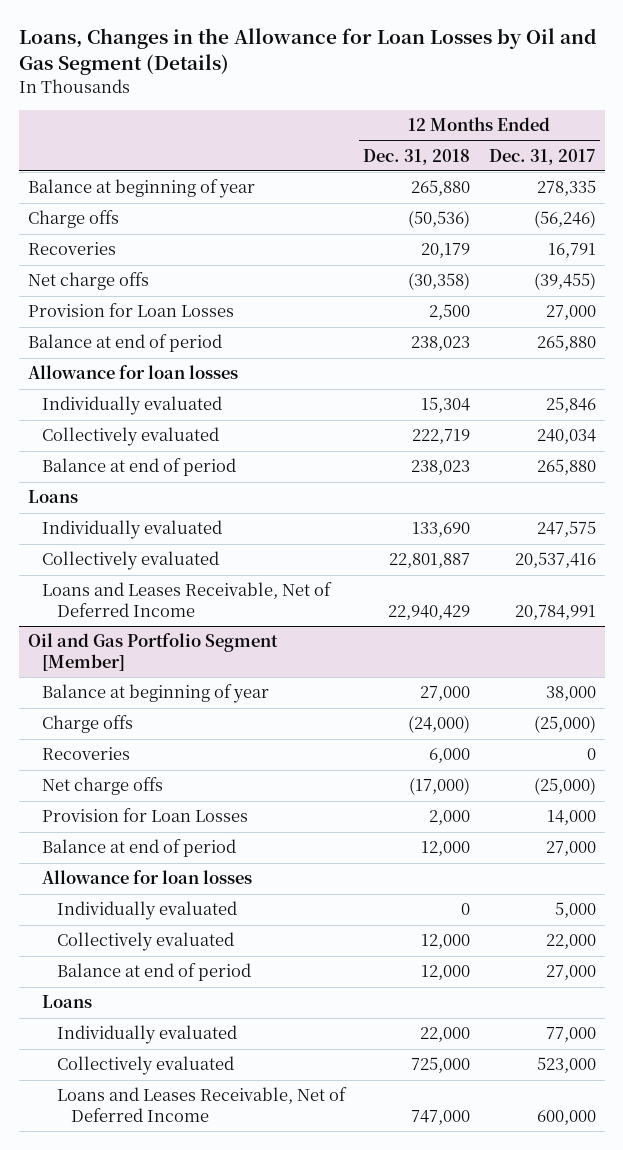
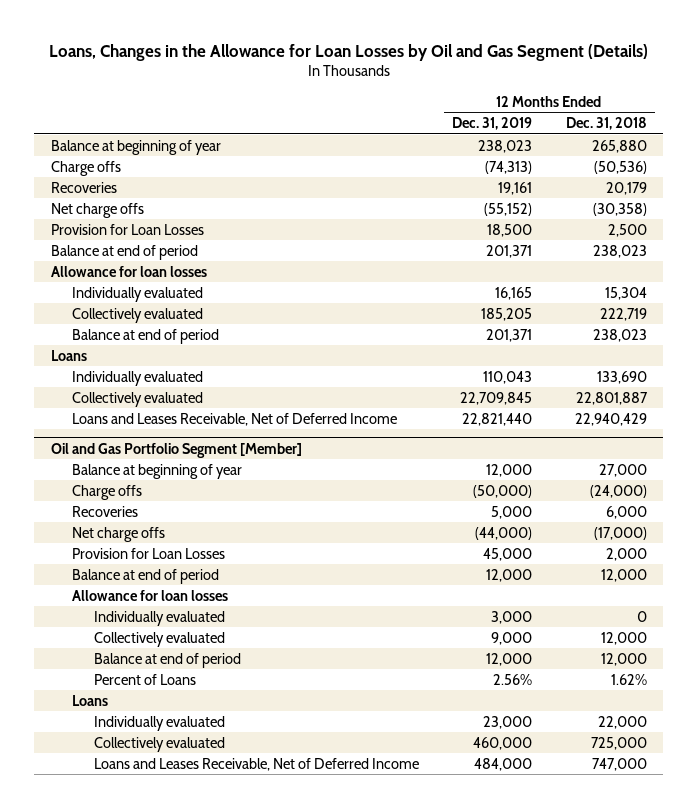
- | 12 Months Ended Dec. 31, 2018 | 12 Months Ended Dec. 31, 2017
+ | 12 Months Ended Dec. 31, 2019 | 12 Months Ended Dec. 31, 2018
@ Oil and Gas Portfolio Segment [Member]
+ Percent of Loans | 2.56% | 1.62%

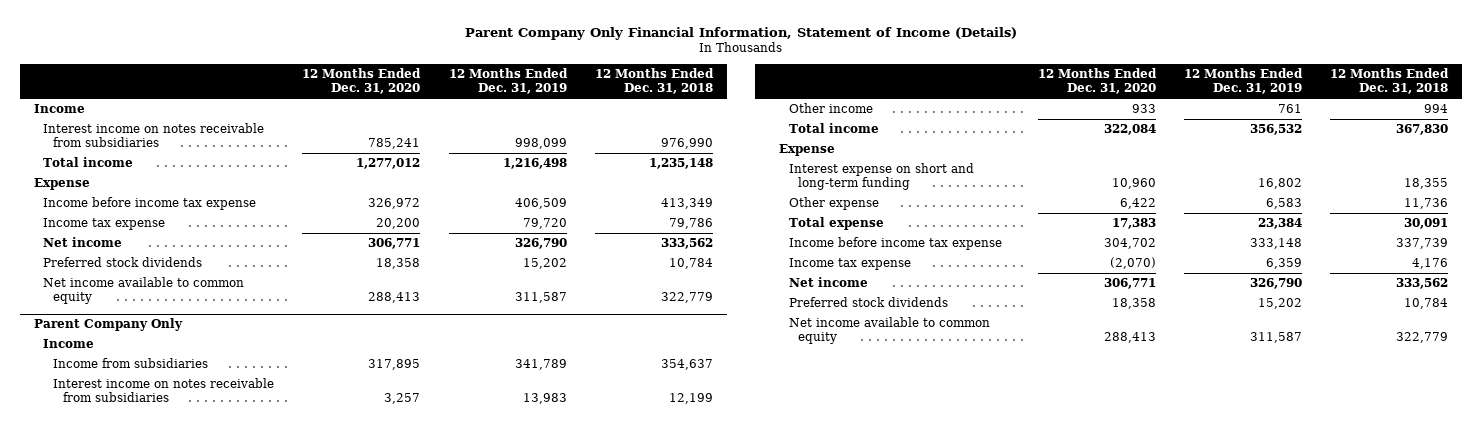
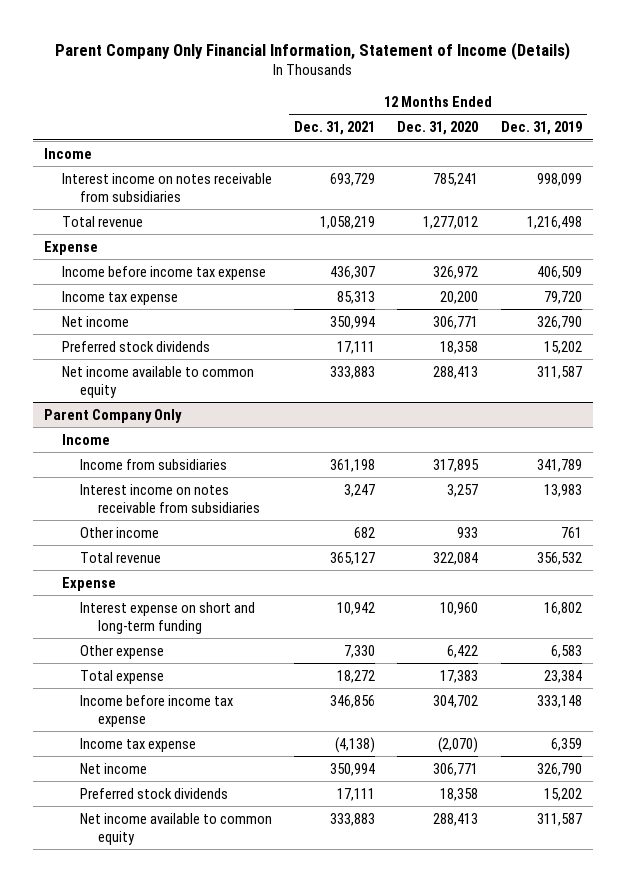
- | 12 Months Ended Dec. 31, 2020 | 12 Months Ended Dec. 31, 2019 | 12 Months Ended Dec. 31, 2018
+ | 12 Months Ended Dec. 31, 2021 | 12 Months Ended Dec. 31, 2020 | 12 Months Ended Dec. 31, 2019
- Total income | 1,277,012 | 1,216,498 | 1,235,148
+ Total revenue | 1,058,219 | 1,277,012 | 1,216,498
@ Parent Company Only
- Total income | 322,084 | 356,532 | 367,830
+ Total revenue | 365,127 | 322,084 | 356,532

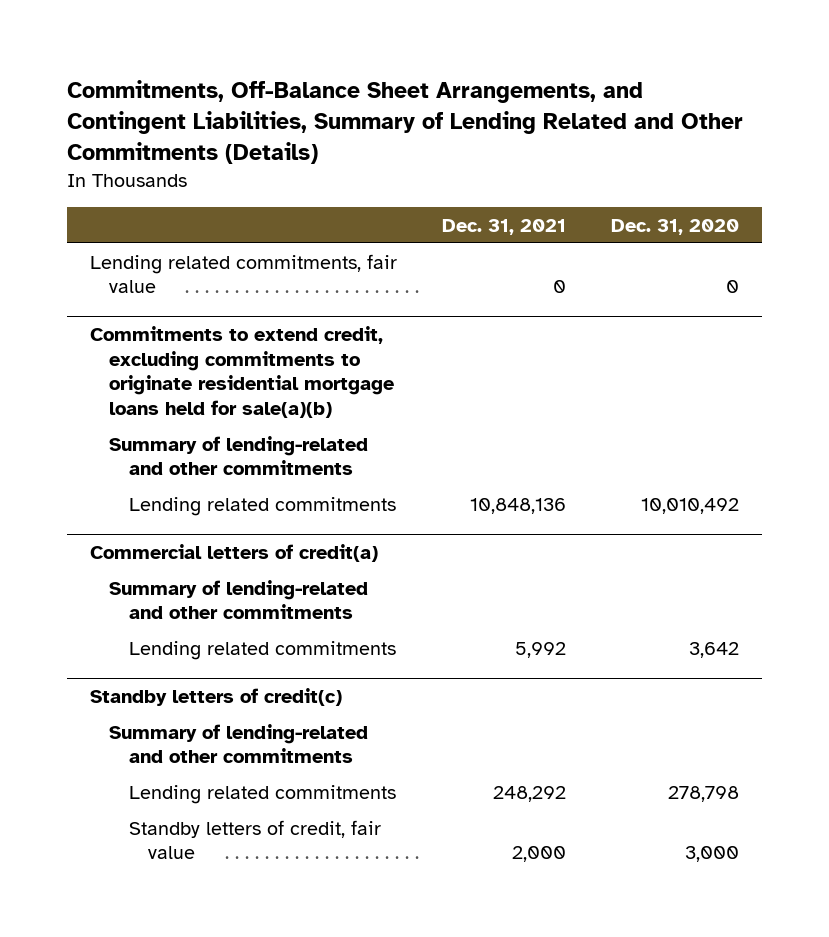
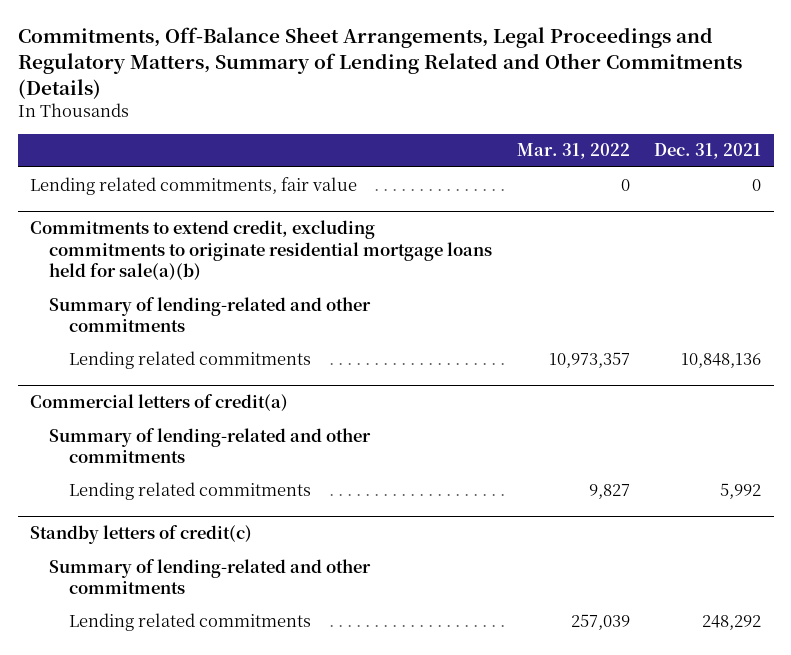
- Commitments, Off-Balance Sheet Arrangements, and Contingent Liabilities, Summary of Lending Related and Other Commitments (Details)
+ Commitments, Off-Balance Sheet Arrangements, Legal Proceedings and Regulatory Matters, Summary of Lending Related and Other Commitments (Details)
- | Dec. 31, 2021 | Dec. 31, 2020
+ | Mar. 31, 2022 | Dec. 31, 2021
@ Standby letters of credit(c)
- Standby letters of credit, fair value | 2,000 | 3,000

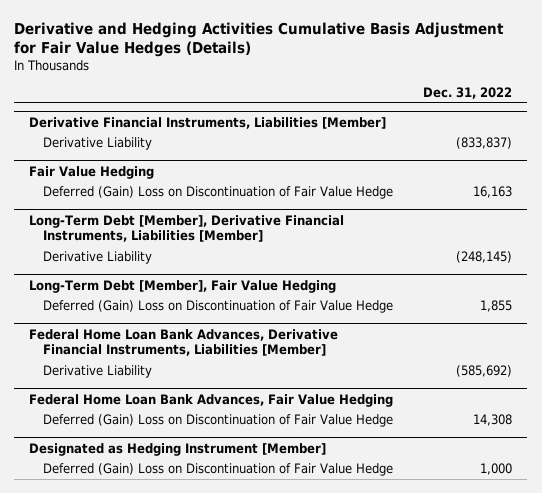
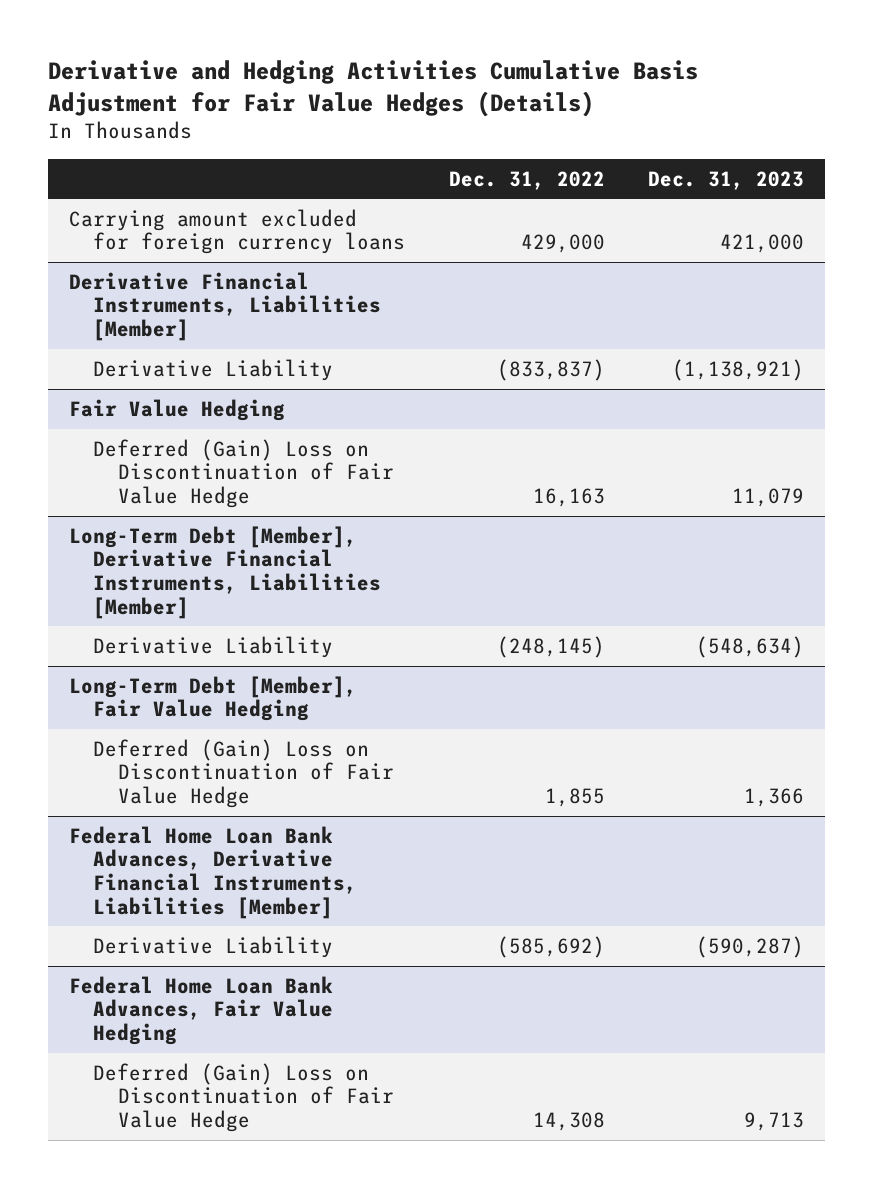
- | Dec. 31, 2022
+ | Dec. 31, 2022 | Dec. 31, 2023
+ Carrying amount excluded for foreign currency loans | 429,000 | 421,000
- Designated as Hedging Instrument [Member]
- Deferred (Gain) Loss on Discontinuation of Fair Value Hedge | 1,000

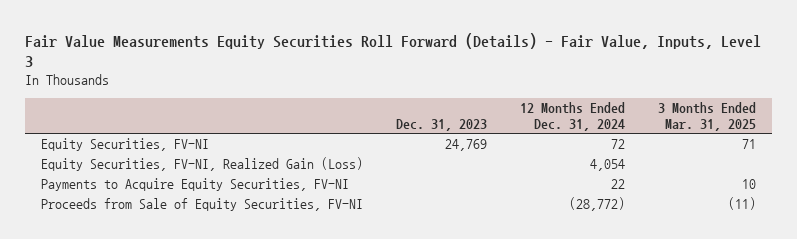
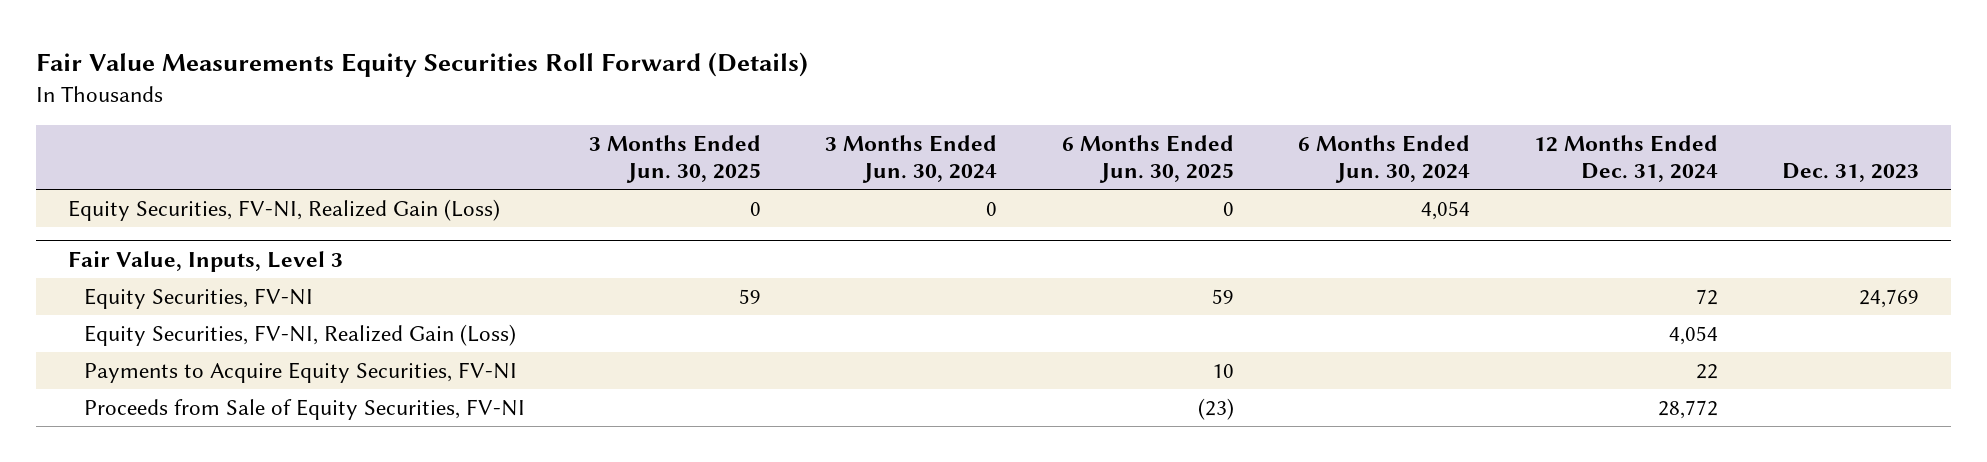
- Fair Value Measurements Equity Securities Roll Forward (Details) - Fair Value, Inputs, Level 3
+ Fair Value Measurements Equity Securities Roll Forward (Details)
- | Dec. 31, 2023 | 12 Months Ended Dec. 31, 2024 | 3 Months Ended Mar. 31, 2025
+ | 3 Months Ended Jun. 30, 2025 | 3 Months Ended Jun. 30, 2024 | 6 Months Ended Jun. 30, 2025 | 6 Months Ended Jun. 30, 2024 | 12 Months Ended Dec. 31, 2024 | Dec. 31, 2023
+ Equity Securities, FV-NI, Realized Gain (Loss) | 0 | 0 | 0 | 4,054 | |
+ Fair Value, Inputs, Level 3
- Proceeds from Sale of Equity Securities, FV-NI | | (28,772) | (11)
+ Proceeds from Sale of Equity Securities, FV-NI | | | (23) | | 28,772 |

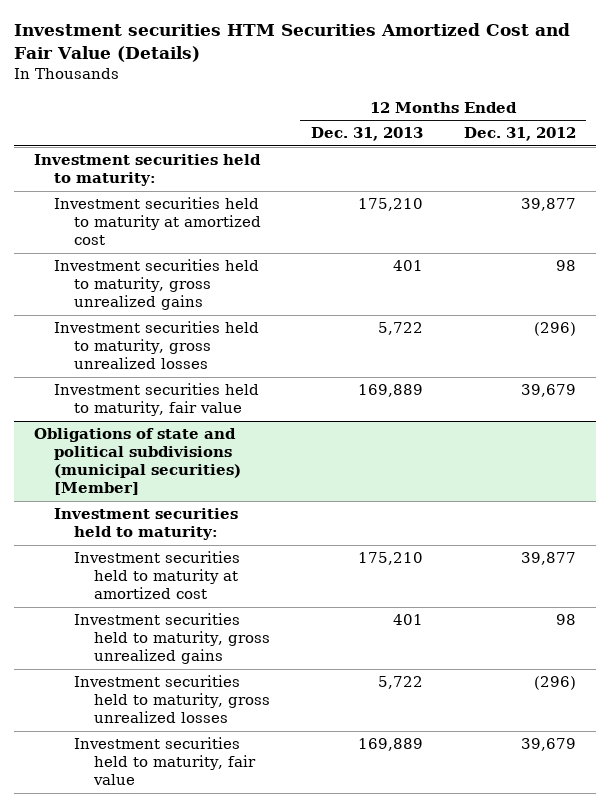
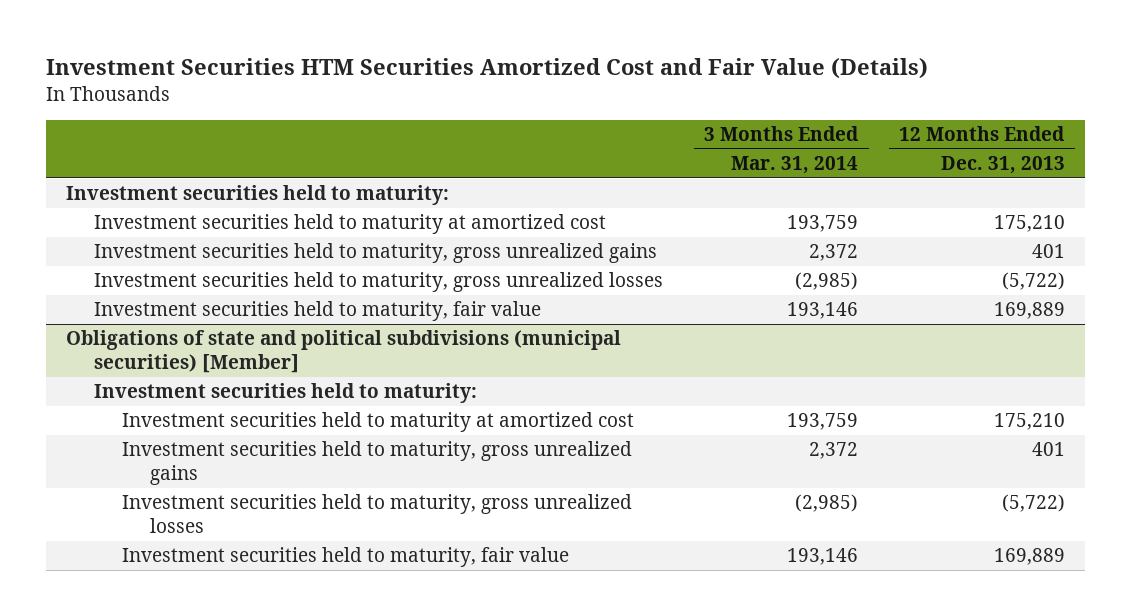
- Investment securities HTM Securities Amortized Cost and Fair Value (Details)
+ Investment Securities HTM Securities Amortized Cost and Fair Value (Details)
- | 12 Months Ended Dec. 31, 2013 | 12 Months Ended Dec. 31, 2012
+ | 3 Months Ended Mar. 31, 2014 | 12 Months Ended Dec. 31, 2013
- Investment securities held to maturity, gross unrealized losses | 5,722 | (296)
+ Investment securities held to maturity, gross unrealized losses | (2,985) | (5,722)
@ Obligations of state and political subdivisions (municipal securities) [Member]
- Investment securities held to maturity, gross unrealized losses | 5,722 | (296)
+ Investment securities held to maturity, gross unrealized losses | (2,985) | (5,722)

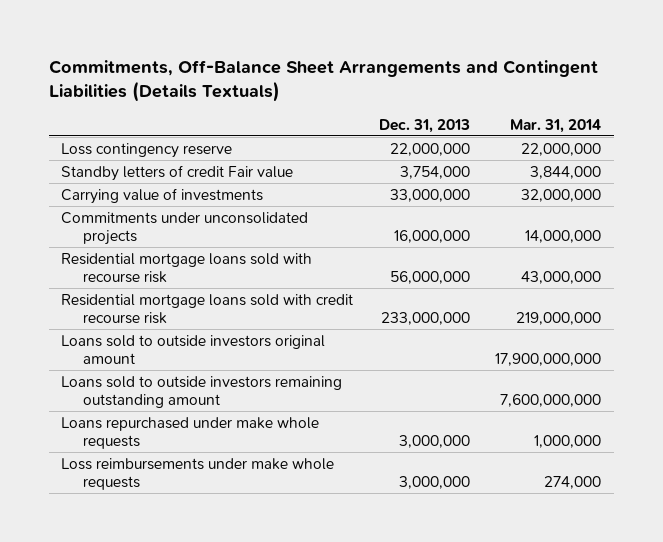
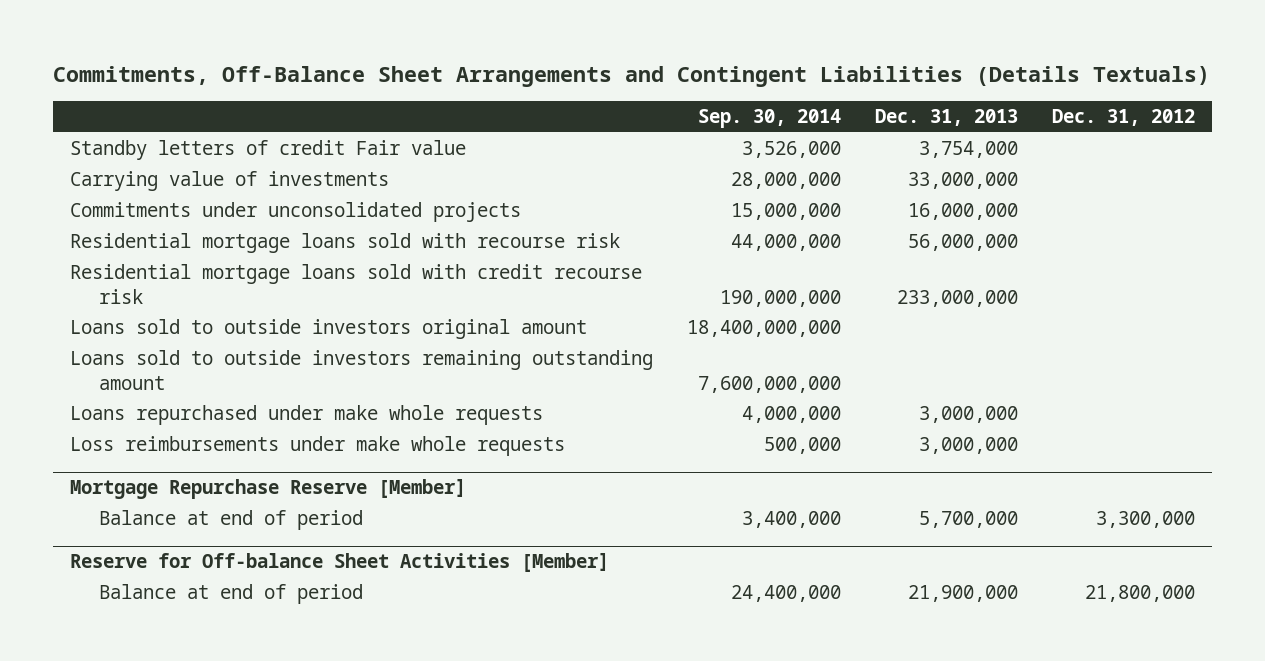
- | Dec. 31, 2013 | Mar. 31, 2014
+ | Sep. 30, 2014 | Dec. 31, 2013 | Dec. 31, 2012
- Loss contingency reserve | 22,000,000 | 22,000,000
+ Mortgage Repurchase Reserve [Member]
+ Balance at end of period | 3,400,000 | 5,700,000 | 3,300,000
+ Reserve for Off-balance Sheet Activities [Member]
+ Balance at end of period | 24,400,000 | 21,900,000 | 21,800,000

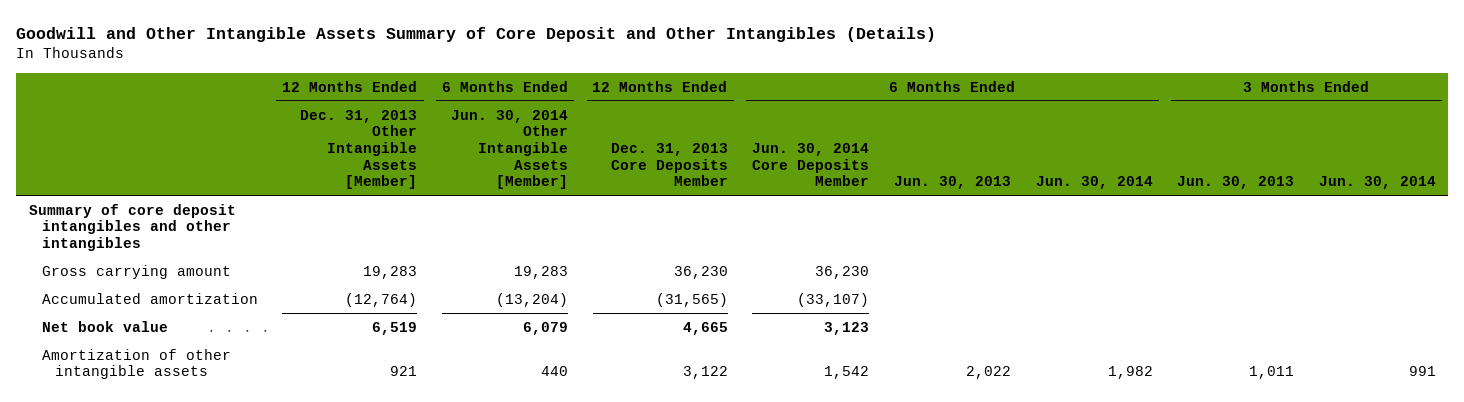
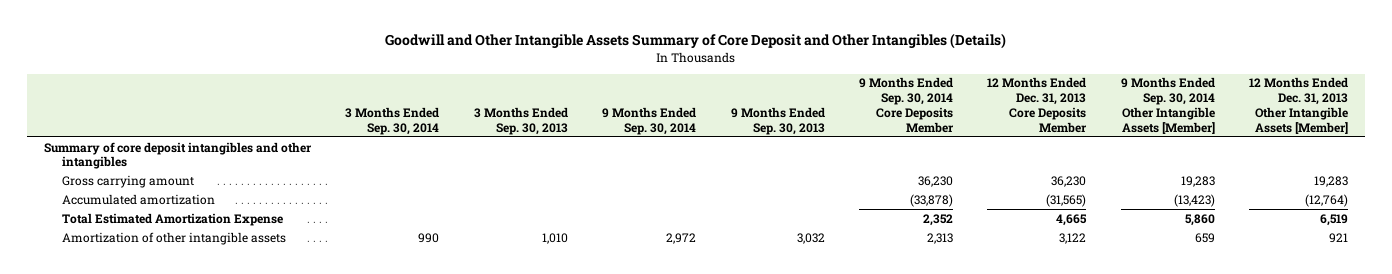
- | 12 Months Ended Dec. 31, 2013 Other Intangible Assets [Member] | 6 Months Ended Jun. 30, 2014 Other Intangible Assets [Member] | 12 Months Ended Dec. 31, 2013 Core Deposits Member | 6 Months Ended Jun. 30, 2014 Core Deposits Member | 6 Months Ended Jun. 30, 2013 | 6 Months Ended Jun. 30, 2014 | 3 Months Ended Jun. 30, 2013 | 3 Months Ended Jun. 30, 2014
+ | 3 Months Ended Sep. 30, 2014 | 3 Months Ended Sep. 30, 2013 | 9 Months Ended Sep. 30, 2014 | 9 Months Ended Sep. 30, 2013 | 9 Months Ended Sep. 30, 2014 Core Deposits Member | 12 Months Ended Dec. 31, 2013 Core Deposits Member | 9 Months Ended Sep. 30, 2014 Other Intangible Assets [Member] | 12 Months Ended Dec. 31, 2013 Other Intangible Assets [Member]
- Net book value | 6,519 | 6,079 | 4,665 | 3,123 | | | |
+ Total Estimated Amortization Expense | | | | | 2,352 | 4,665 | 5,860 | 6,519

